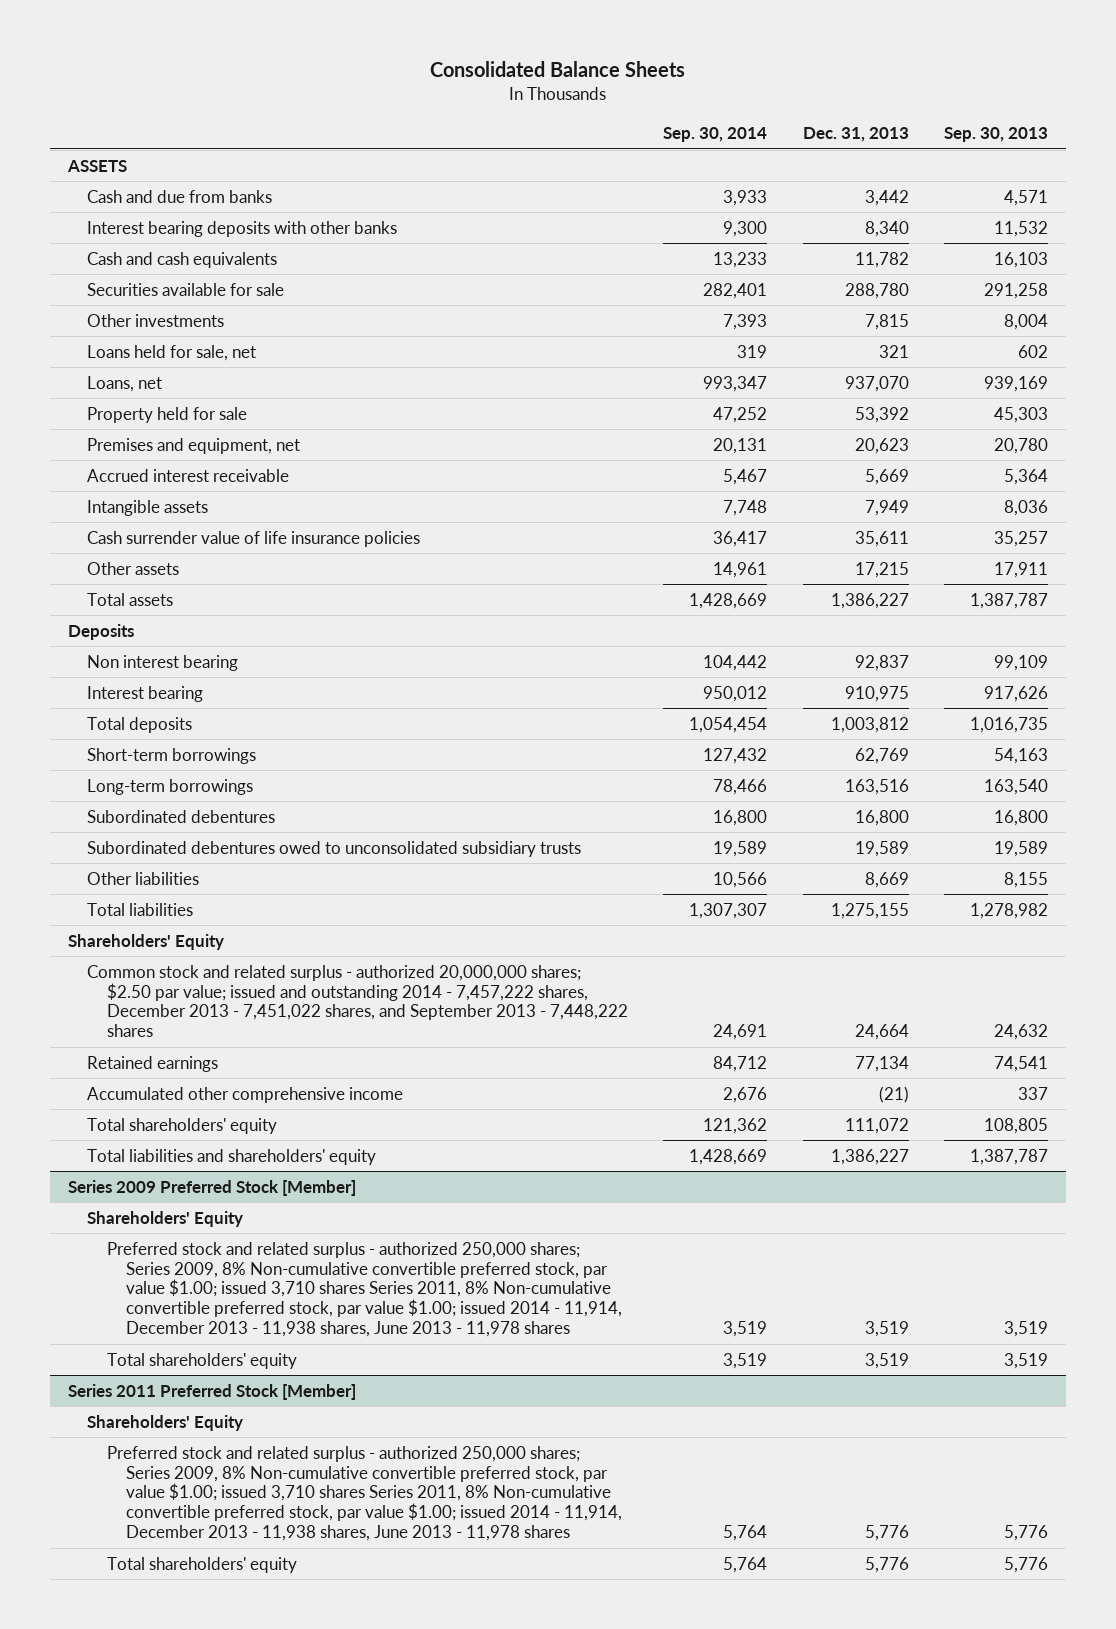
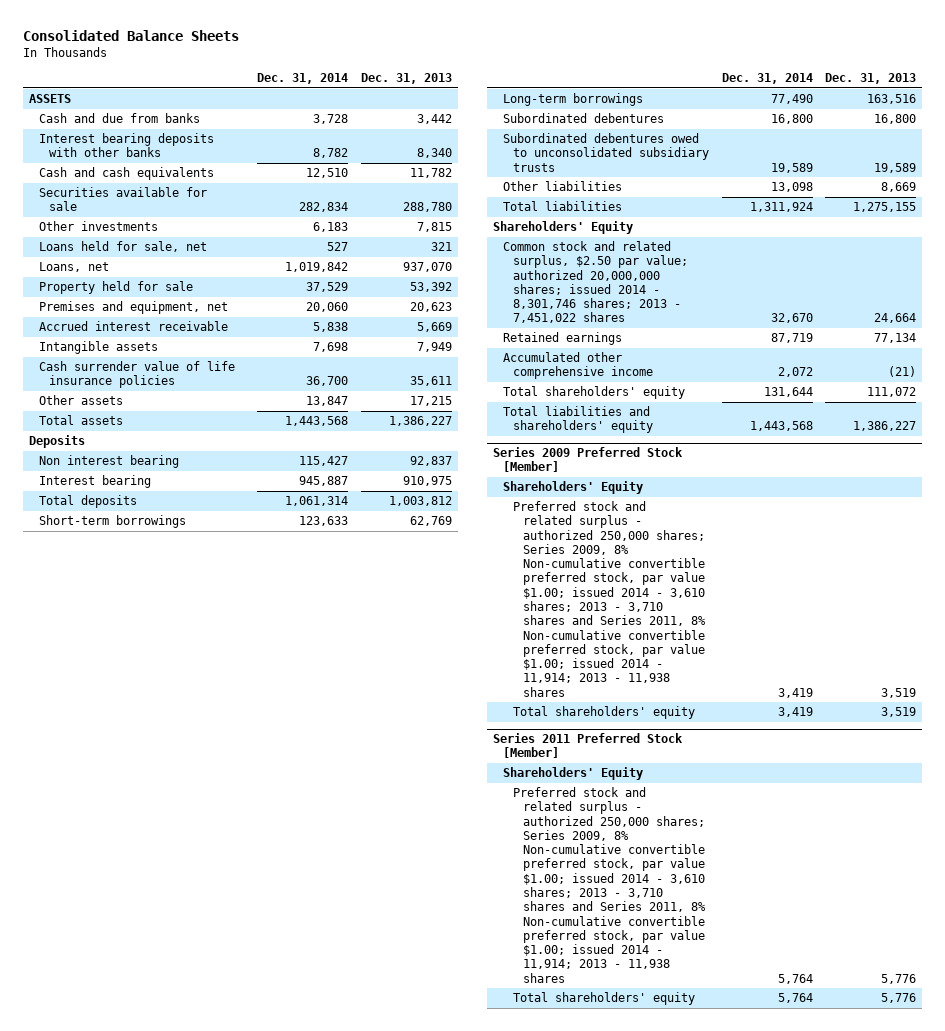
- | Sep. 30, 2014 | Dec. 31, 2013 | Sep. 30, 2013
+ | Dec. 31, 2014 | Dec. 31, 2013
- Common stock and related surplus - authorized 20,000,000 shares; $2.50 par value; issued and outstanding 2014 - 7,457,222 shares, December 2013 - 7,451,022 shares, and September 2013 - 7,448,222 shares | 24,691 | 24,664 | 24,632
+ Common stock and related surplus, $2.50 par value; authorized 20,000,000 shares; issued 2014 - 8,301,746 shares; 2013 - 7,451,022 shares | 32,670 | 24,664
@ Series 2009 Preferred Stock [Member]
- Preferred stock and related surplus - authorized 250,000 shares; Series 2009, 8% Non-cumulative convertible preferred stock, par value $1.00; issued 3,710 shares Series 2011, 8% Non-cumulative convertible preferred stock, par value $1.00; issued 2014 - 11,914, December 2013 - 11,938 shares, June 2013 - 11,978 shares | 3,519 | 3,519 | 3,519
+ Preferred stock and related surplus - authorized 250,000 shares; Series 2009, 8% Non-cumulative convertible preferred stock, par value $1.00; issued 2014 - 3,610 shares; 2013 - 3,710 shares and Series 2011, 8% Non-cumulative convertible preferred stock, par value $1.00; issued 2014 - 11,914; 2013 - 11,938 shares | 3,419 | 3,519
@ Series 2011 Preferred Stock [Member]
- Preferred stock and related surplus - authorized 250,000 shares; Series 2009, 8% Non-cumulative convertible preferred stock, par value $1.00; issued 3,710 shares Series 2011, 8% Non-cumulative convertible preferred stock, par value $1.00; issued 2014 - 11,914, December 2013 - 11,938 shares, June 2013 - 11,978 shares | 5,764 | 5,776 | 5,776
+ Preferred stock and related surplus - authorized 250,000 shares; Series 2009, 8% Non-cumulative convertible preferred stock, par value $1.00; issued 2014 - 3,610 shares; 2013 - 3,710 shares and Series 2011, 8% Non-cumulative convertible preferred stock, par value $1.00; issued 2014 - 11,914; 2013 - 11,938 shares | 5,764 | 5,776

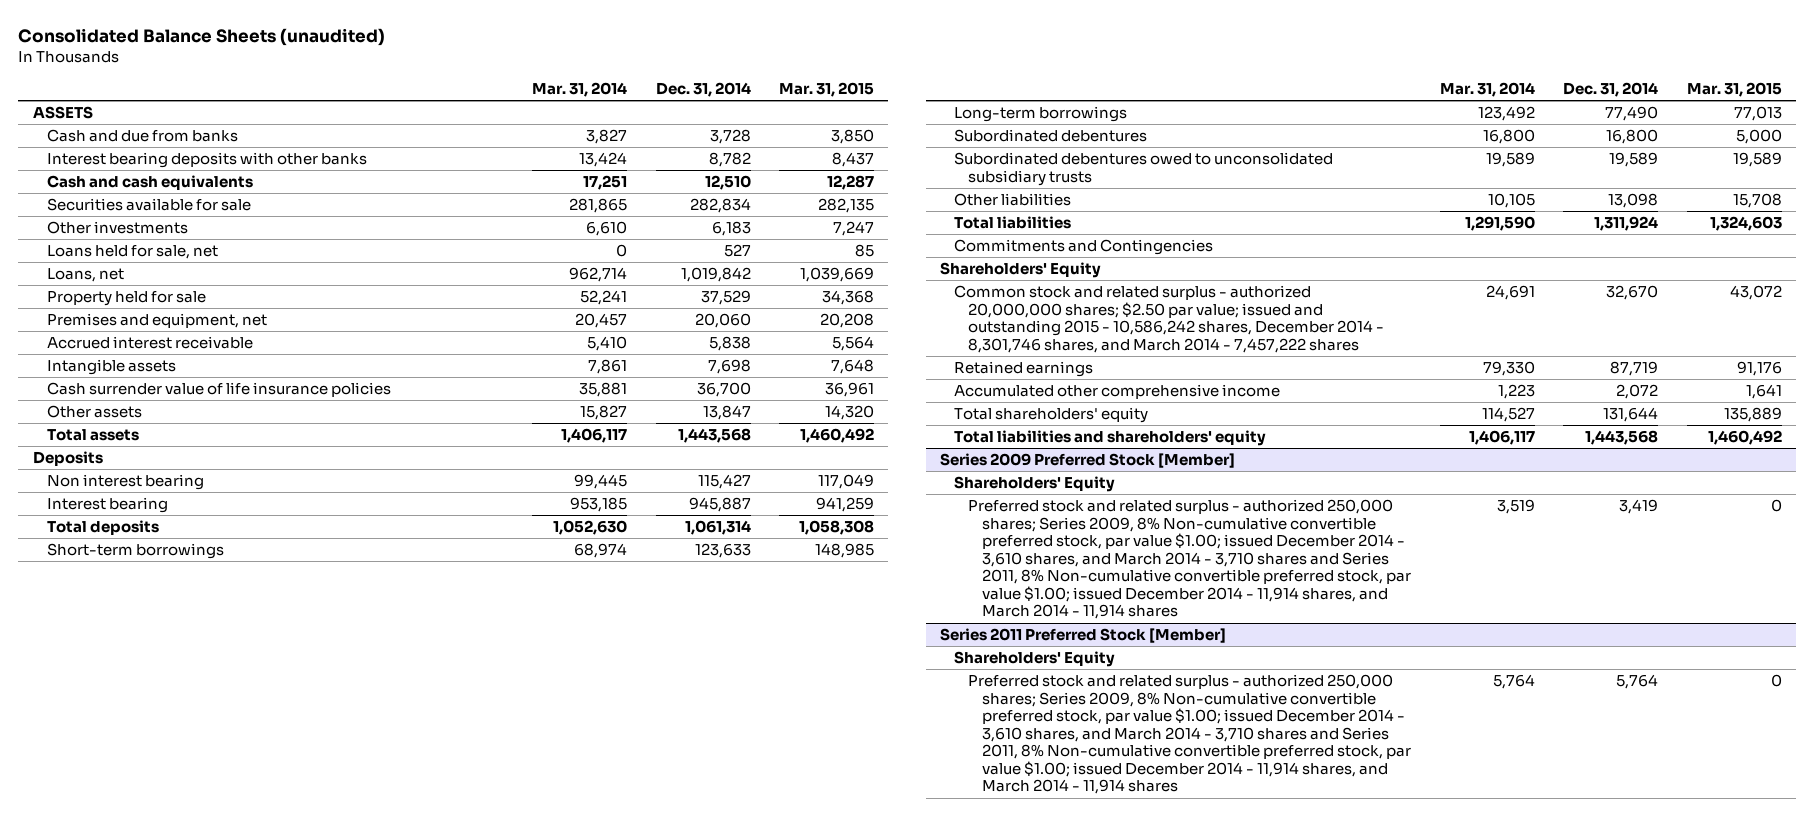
- Consolidated Balance Sheets
+ Consolidated Balance Sheets (unaudited)
- | Dec. 31, 2014 | Dec. 31, 2013
+ | Mar. 31, 2014 | Dec. 31, 2014 | Mar. 31, 2015
+ Commitments and Contingencies
- Common stock and related surplus, $2.50 par value; authorized 20,000,000 shares; issued 2014 - 8,301,746 shares; 2013 - 7,451,022 shares | 32,670 | 24,664
+ Common stock and related surplus - authorized 20,000,000 shares; $2.50 par value; issued and outstanding 2015 - 10,586,242 shares, December 2014 - 8,301,746 shares, and March 2014 - 7,457,222 shares | 24,691 | 32,670 | 43,072
@ Series 2009 Preferred Stock [Member]
- Preferred stock and related surplus - authorized 250,000 shares; Series 2009, 8% Non-cumulative convertible preferred stock, par value $1.00; issued 2014 - 3,610 shares; 2013 - 3,710 shares and Series 2011, 8% Non-cumulative convertible preferred stock, par value $1.00; issued 2014 - 11,914; 2013 - 11,938 shares | 3,419 | 3,519
- Total shareholders' equity | 3,419 | 3,519
+ Preferred stock and related surplus - authorized 250,000 shares; Series 2009, 8% Non-cumulative convertible preferred stock, par value $1.00; issued December 2014 - 3,610 shares, and March 2014 - 3,710 shares and Series 2011, 8% Non-cumulative convertible preferred stock, par value $1.00; issued December 2014 - 11,914 shares, and March 2014 - 11,914 shares | 3,519 | 3,419 | 0
@ Series 2011 Preferred Stock [Member]
- Preferred stock and related surplus - authorized 250,000 shares; Series 2009, 8% Non-cumulative convertible preferred stock, par value $1.00; issued 2014 - 3,610 shares; 2013 - 3,710 shares and Series 2011, 8% Non-cumulative convertible preferred stock, par value $1.00; issued 2014 - 11,914; 2013 - 11,938 shares | 5,764 | 5,776
- Total shareholders' equity | 5,764 | 5,776
+ Preferred stock and related surplus - authorized 250,000 shares; Series 2009, 8% Non-cumulative convertible preferred stock, par value $1.00; issued December 2014 - 3,610 shares, and March 2014 - 3,710 shares and Series 2011, 8% Non-cumulative convertible preferred stock, par value $1.00; issued December 2014 - 11,914 shares, and March 2014 - 11,914 shares | 5,764 | 5,764 | 0

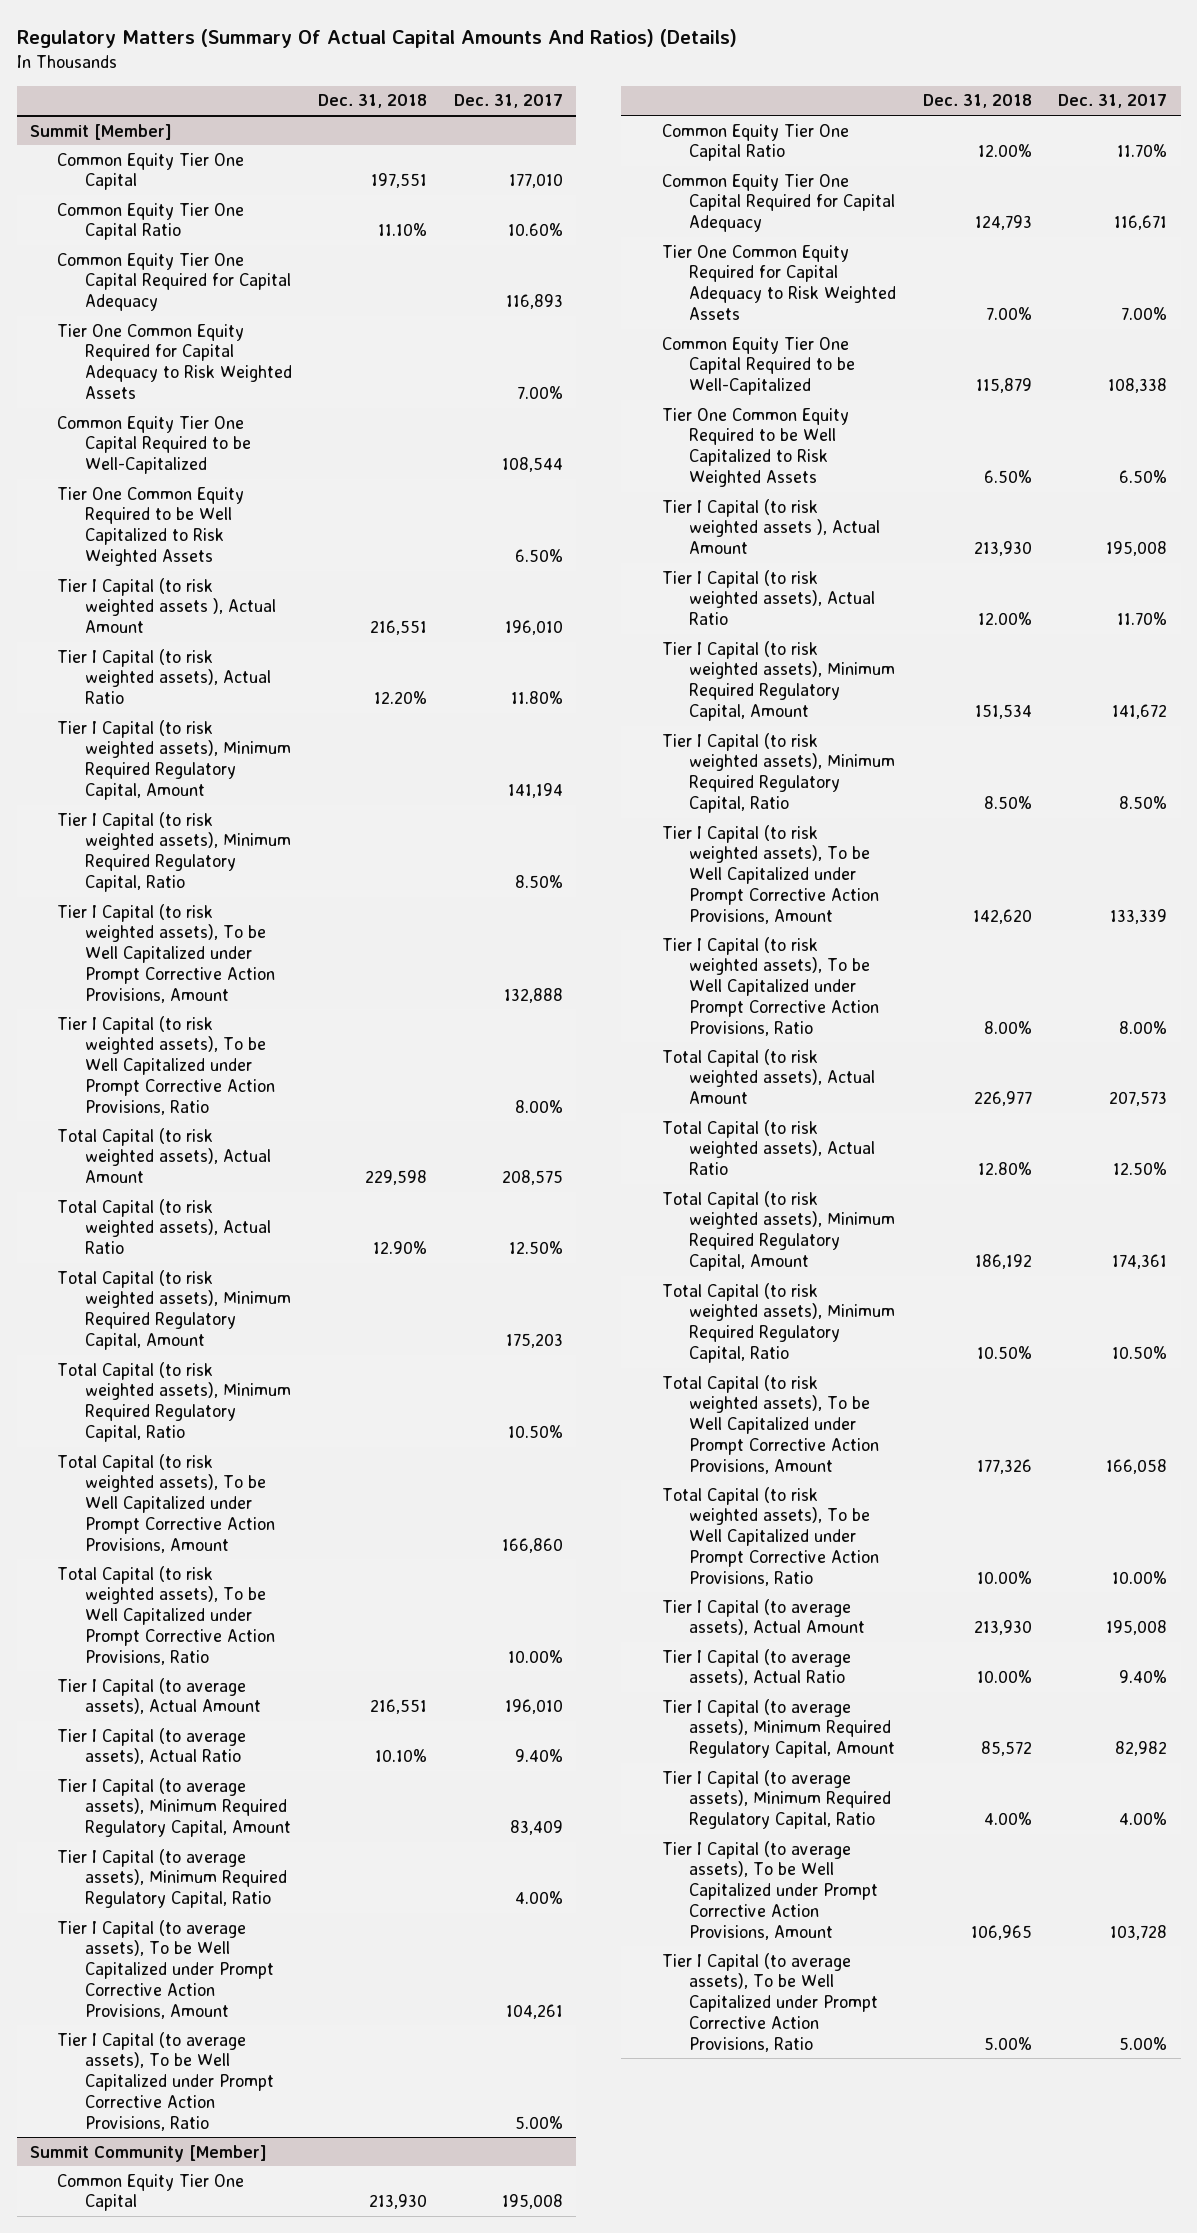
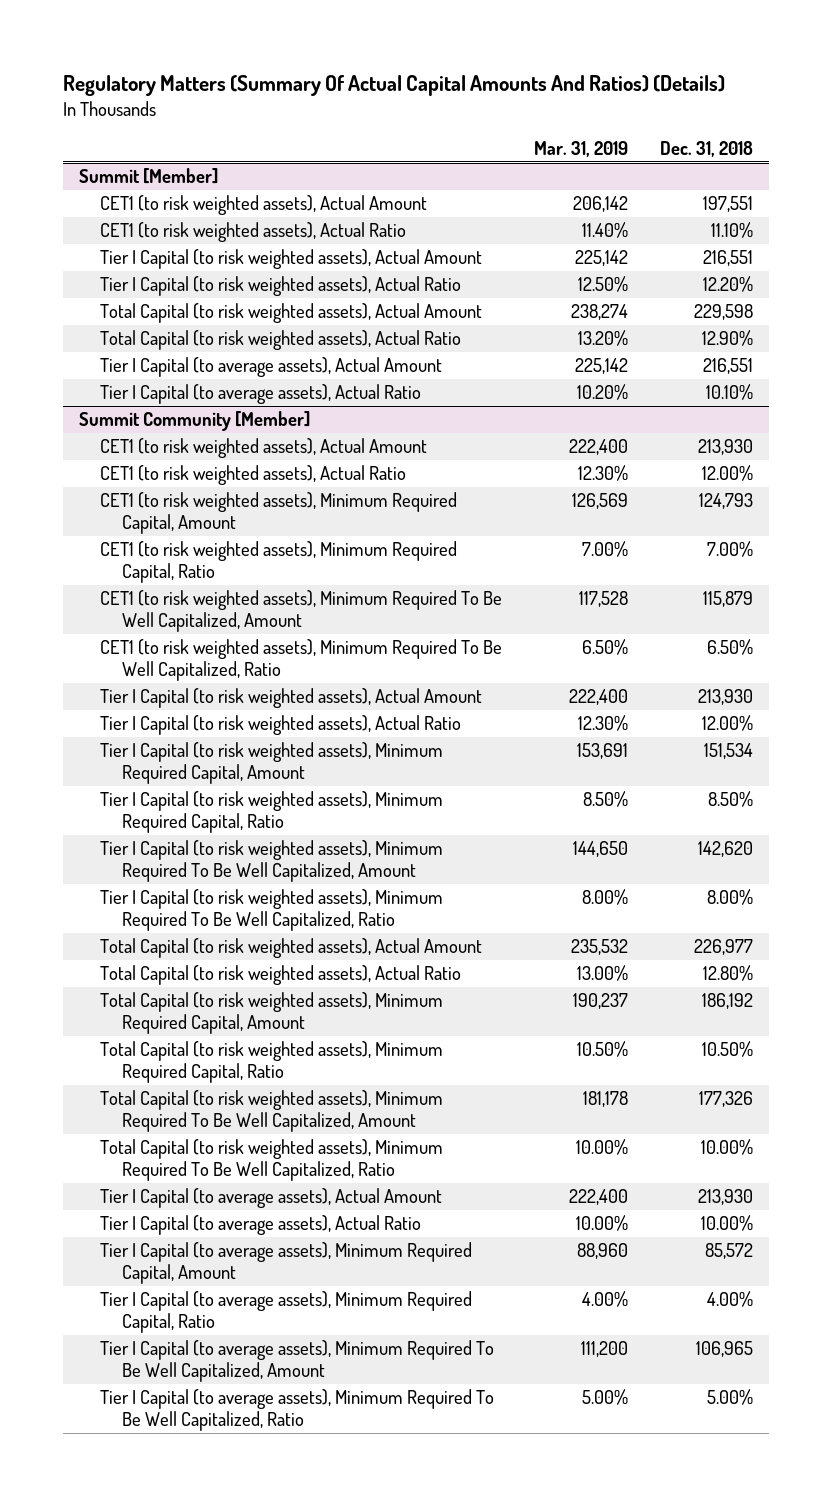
- | Dec. 31, 2018 | Dec. 31, 2017
+ | Mar. 31, 2019 | Dec. 31, 2018
@ Summit [Member]
- Common Equity Tier One Capital | 197,551 | 177,010
- Common Equity Tier One Capital Ratio | 11.10% | 10.60%
- Common Equity Tier One Capital Required for Capital Adequacy | | 116,893
- Tier One Common Equity Required for Capital Adequacy to Risk Weighted Assets | | 7.00%
- Common Equity Tier One Capital Required to be Well-Capitalized | | 108,544
- Tier One Common Equity Required to be Well Capitalized to Risk Weighted Assets | | 6.50%
- Tier I Capital (to risk weighted assets ), Actual Amount | 216,551 | 196,010
+ CET1 (to risk weighted assets), Actual Amount | 206,142 | 197,551
+ CET1 (to risk weighted assets), Actual Ratio | 11.40% | 11.10%
+ Tier I Capital (to risk weighted assets), Actual Amount | 225,142 | 216,551
- Tier I Capital (to risk weighted assets), Minimum Required Regulatory Capital, Amount | | 141,194
- Tier I Capital (to risk weighted assets), Minimum Required Regulatory Capital, Ratio | | 8.50%
- Tier I Capital (to risk weighted assets), To be Well Capitalized under Prompt Corrective Action Provisions, Amount | | 132,888
- Tier I Capital (to risk weighted assets), To be Well Capitalized under Prompt Corrective Action Provisions, Ratio | | 8.00%
- Total Capital (to risk weighted assets), Minimum Required Regulatory Capital, Amount | | 175,203
- Total Capital (to risk weighted assets), Minimum Required Regulatory Capital, Ratio | | 10.50%
- Total Capital (to risk weighted assets), To be Well Capitalized under Prompt Corrective Action Provisions, Amount | | 166,860
- Total Capital (to risk weighted assets), To be Well Capitalized under Prompt Corrective Action Provisions, Ratio | | 10.00%
- Tier I Capital (to average assets), Minimum Required Regulatory Capital, Amount | | 83,409
- Tier I Capital (to average assets), Minimum Required Regulatory Capital, Ratio | | 4.00%
- Tier I Capital (to average assets), To be Well Capitalized under Prompt Corrective Action Provisions, Amount | | 104,261
- Tier I Capital (to average assets), To be Well Capitalized under Prompt Corrective Action Provisions, Ratio | | 5.00%
@ Summit Community [Member]
- Common Equity Tier One Capital | 213,930 | 195,008
- Common Equity Tier One Capital Ratio | 12.00% | 11.70%
- Common Equity Tier One Capital Required for Capital Adequacy | 124,793 | 116,671
- Tier One Common Equity Required for Capital Adequacy to Risk Weighted Assets | 7.00% | 7.00%
- Common Equity Tier One Capital Required to be Well-Capitalized | 115,879 | 108,338
- Tier One Common Equity Required to be Well Capitalized to Risk Weighted Assets | 6.50% | 6.50%
- Tier I Capital (to risk weighted assets ), Actual Amount | 213,930 | 195,008
+ CET1 (to risk weighted assets), Actual Amount | 222,400 | 213,930
+ CET1 (to risk weighted assets), Actual Ratio | 12.30% | 12.00%
+ CET1 (to risk weighted assets), Minimum Required Capital, Amount | 126,569 | 124,793
+ CET1 (to risk weighted assets), Minimum Required Capital, Ratio | 7.00% | 7.00%
+ CET1 (to risk weighted assets), Minimum Required To Be Well Capitalized, Amount | 117,528 | 115,879
+ CET1 (to risk weighted assets), Minimum Required To Be Well Capitalized, Ratio | 6.50% | 6.50%
+ Tier I Capital (to risk weighted assets), Actual Amount | 222,400 | 213,930
- Tier I Capital (to risk weighted assets), Minimum Required Regulatory Capital, Amount | 151,534 | 141,672
- Tier I Capital (to risk weighted assets), Minimum Required Regulatory Capital, Ratio | 8.50% | 8.50%
- Tier I Capital (to risk weighted assets), To be Well Capitalized under Prompt Corrective Action Provisions, Amount | 142,620 | 133,339
- Tier I Capital (to risk weighted assets), To be Well Capitalized under Prompt Corrective Action Provisions, Ratio | 8.00% | 8.00%
+ Tier I Capital (to risk weighted assets), Minimum Required Capital, Amount | 153,691 | 151,534
+ Tier I Capital (to risk weighted assets), Minimum Required Capital, Ratio | 8.50% | 8.50%
+ Tier I Capital (to risk weighted assets), Minimum Required To Be Well Capitalized, Amount | 144,650 | 142,620
+ Tier I Capital (to risk weighted assets), Minimum Required To Be Well Capitalized, Ratio | 8.00% | 8.00%
- Total Capital (to risk weighted assets), Minimum Required Regulatory Capital, Amount | 186,192 | 174,361
- Total Capital (to risk weighted assets), Minimum Required Regulatory Capital, Ratio | 10.50% | 10.50%
- Total Capital (to risk weighted assets), To be Well Capitalized under Prompt Corrective Action Provisions, Amount | 177,326 | 166,058
- Total Capital (to risk weighted assets), To be Well Capitalized under Prompt Corrective Action Provisions, Ratio | 10.00% | 10.00%
+ Total Capital (to risk weighted assets), Minimum Required Capital, Amount | 190,237 | 186,192
+ Total Capital (to risk weighted assets), Minimum Required Capital, Ratio | 10.50% | 10.50%
+ Total Capital (to risk weighted assets), Minimum Required To Be Well Capitalized, Amount | 181,178 | 177,326
+ Total Capital (to risk weighted assets), Minimum Required To Be Well Capitalized, Ratio | 10.00% | 10.00%
- Tier I Capital (to average assets), Minimum Required Regulatory Capital, Amount | 85,572 | 82,982
- Tier I Capital (to average assets), Minimum Required Regulatory Capital, Ratio | 4.00% | 4.00%
- Tier I Capital (to average assets), To be Well Capitalized under Prompt Corrective Action Provisions, Amount | 106,965 | 103,728
- Tier I Capital (to average assets), To be Well Capitalized under Prompt Corrective Action Provisions, Ratio | 5.00% | 5.00%
+ Tier I Capital (to average assets), Minimum Required Capital, Amount | 88,960 | 85,572
+ Tier I Capital (to average assets), Minimum Required Capital, Ratio | 4.00% | 4.00%
+ Tier I Capital (to average assets), Minimum Required To Be Well Capitalized, Amount | 111,200 | 106,965
+ Tier I Capital (to average assets), Minimum Required To Be Well Capitalized, Ratio | 5.00% | 5.00%

